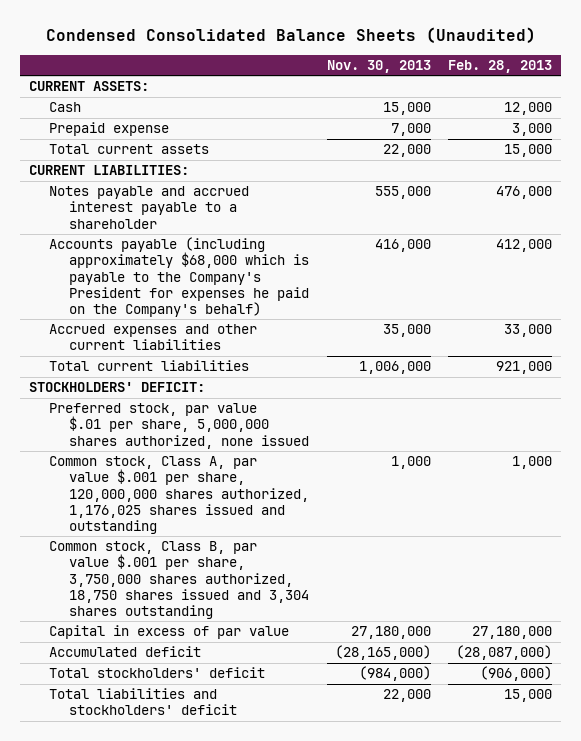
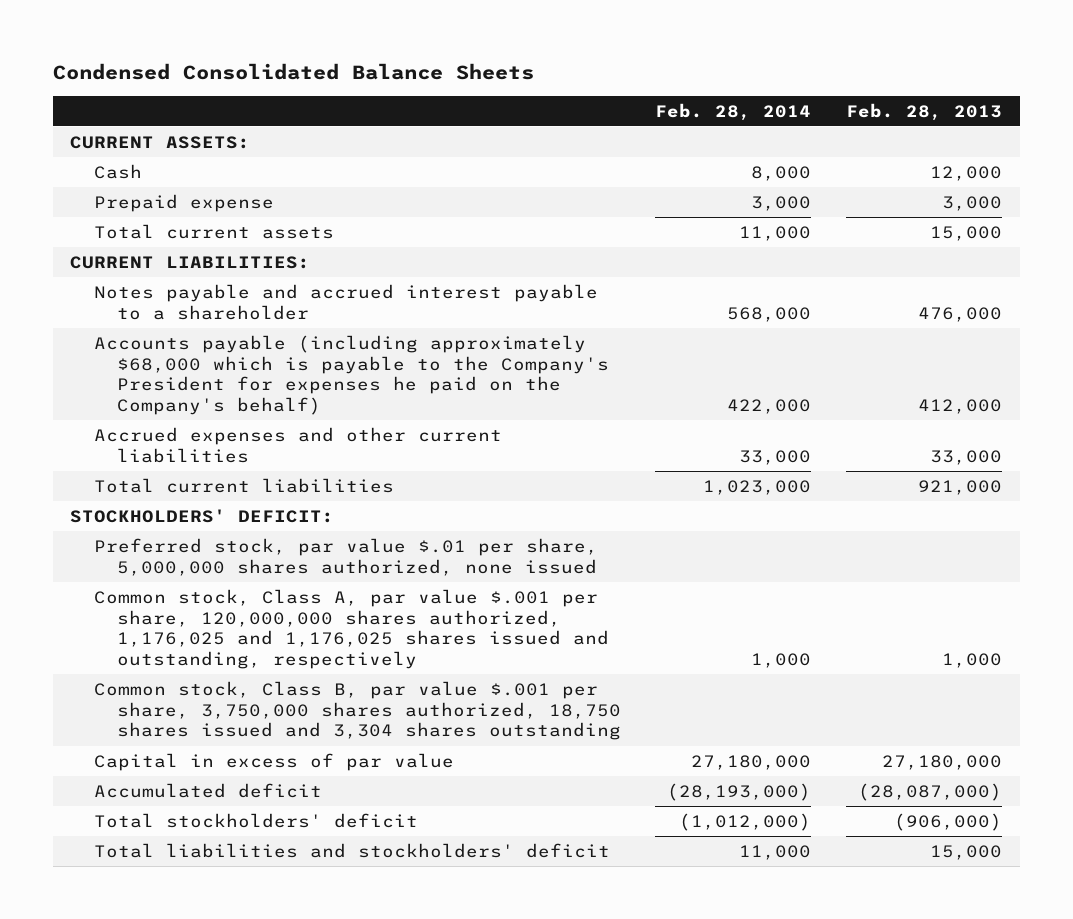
- Condensed Consolidated Balance Sheets (Unaudited)
+ Condensed Consolidated Balance Sheets
- | Nov. 30, 2013 | Feb. 28, 2013
+ | Feb. 28, 2014 | Feb. 28, 2013
- Common stock, Class A, par value $.001 per share, 120,000,000 shares authorized, 1,176,025 shares issued and outstanding | 1,000 | 1,000
+ Common stock, Class A, par value $.001 per share, 120,000,000 shares authorized, 1,176,025 and 1,176,025 shares issued and outstanding, respectively | 1,000 | 1,000

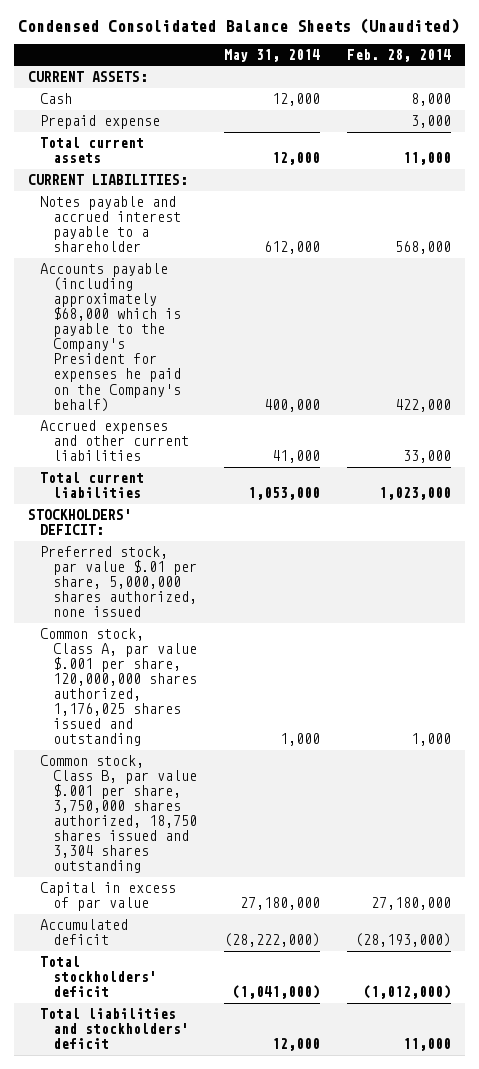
- Condensed Consolidated Balance Sheets
+ Condensed Consolidated Balance Sheets (Unaudited)
- | Feb. 28, 2014 | Feb. 28, 2013
+ | May 31, 2014 | Feb. 28, 2014
- Common stock, Class A, par value $.001 per share, 120,000,000 shares authorized, 1,176,025 and 1,176,025 shares issued and outstanding, respectively | 1,000 | 1,000
+ Common stock, Class A, par value $.001 per share, 120,000,000 shares authorized, 1,176,025 shares issued and outstanding | 1,000 | 1,000

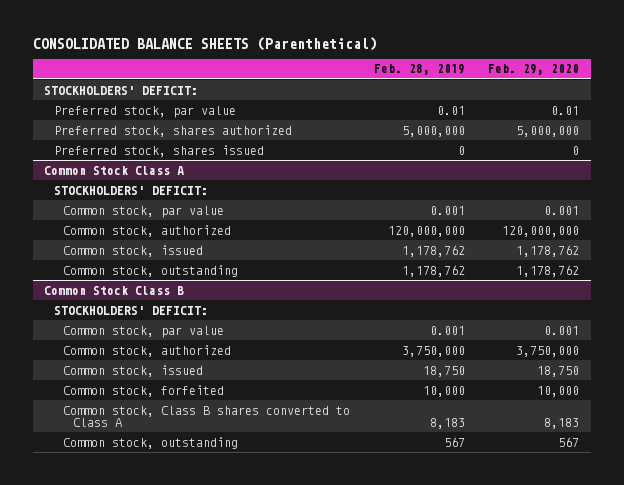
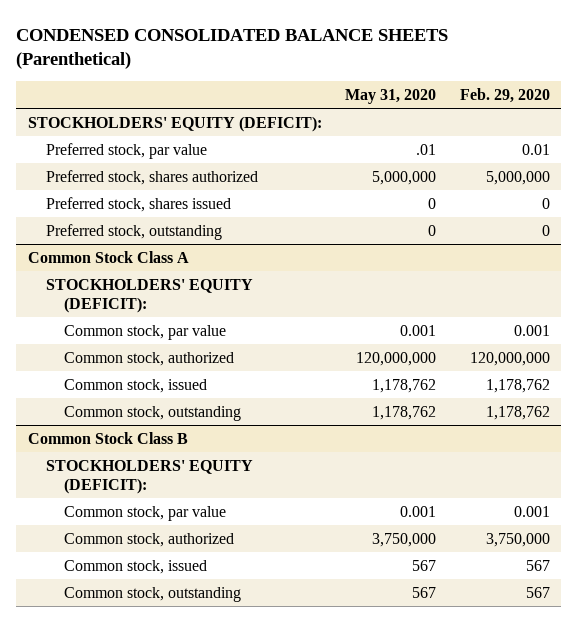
- CONSOLIDATED BALANCE SHEETS (Parenthetical)
+ CONDENSED CONSOLIDATED BALANCE SHEETS (Parenthetical)
- | Feb. 28, 2019 | Feb. 29, 2020
+ | May 31, 2020 | Feb. 29, 2020
- STOCKHOLDERS' DEFICIT:
+ STOCKHOLDERS' EQUITY (DEFICIT):
+ Preferred stock, outstanding | 0 | 0
@ Common Stock Class A
- STOCKHOLDERS' DEFICIT:
+ STOCKHOLDERS' EQUITY (DEFICIT):
@ Common Stock Class B
- STOCKHOLDERS' DEFICIT:
+ STOCKHOLDERS' EQUITY (DEFICIT):
- Common stock, issued | 18,750 | 18,750
- Common stock, forfeited | 10,000 | 10,000
- Common stock, Class B shares converted to Class A | 8,183 | 8,183
+ Common stock, issued | 567 | 567

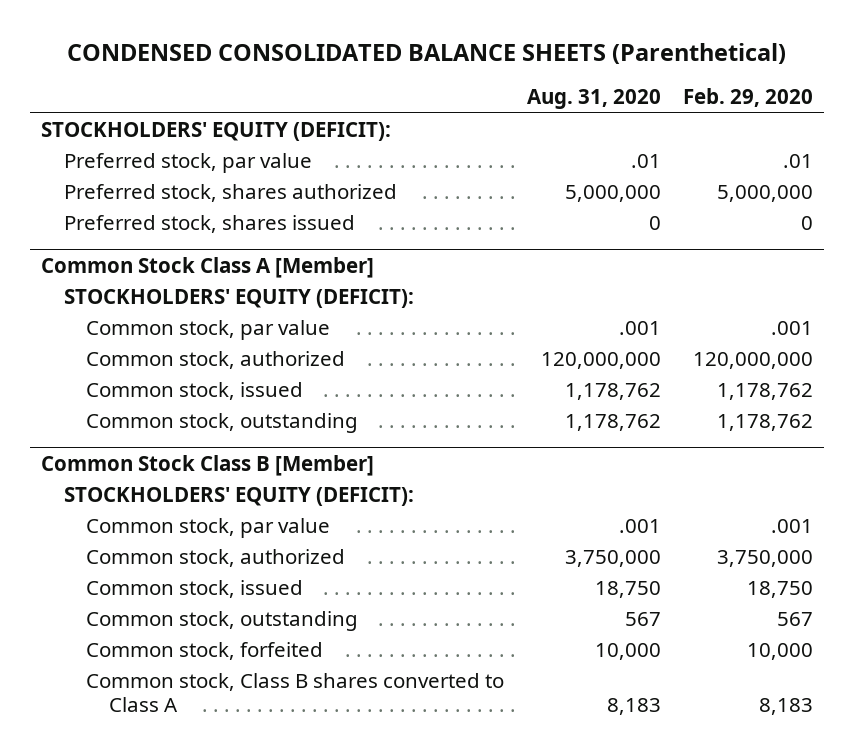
- | May 31, 2020 | Feb. 29, 2020
+ | Aug. 31, 2020 | Feb. 29, 2020
- Preferred stock, par value | .01 | 0.01
+ Preferred stock, par value | .01 | .01
- Preferred stock, outstanding | 0 | 0
- Common Stock Class A
+ Common Stock Class A [Member]
- Common stock, par value | 0.001 | 0.001
+ Common stock, par value | .001 | .001
- Common Stock Class B
+ Common Stock Class B [Member]
- Common stock, par value | 0.001 | 0.001
+ Common stock, par value | .001 | .001
- Common stock, issued | 567 | 567
+ Common stock, issued | 18,750 | 18,750
+ Common stock, forfeited | 10,000 | 10,000
+ Common stock, Class B shares converted to Class A | 8,183 | 8,183

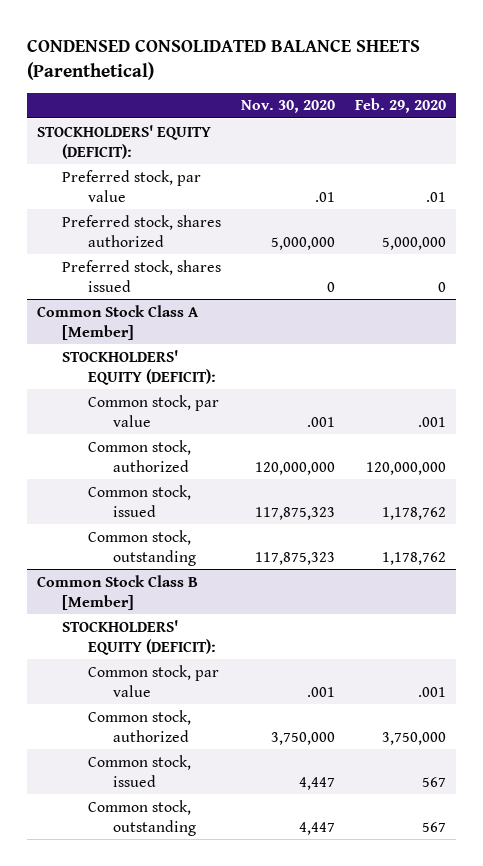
- | Aug. 31, 2020 | Feb. 29, 2020
+ | Nov. 30, 2020 | Feb. 29, 2020
@ Common Stock Class B [Member]
- Common stock, issued | 18,750 | 18,750
+ Common stock, issued | 4,447 | 567
- Common stock, forfeited | 10,000 | 10,000
- Common stock, Class B shares converted to Class A | 8,183 | 8,183

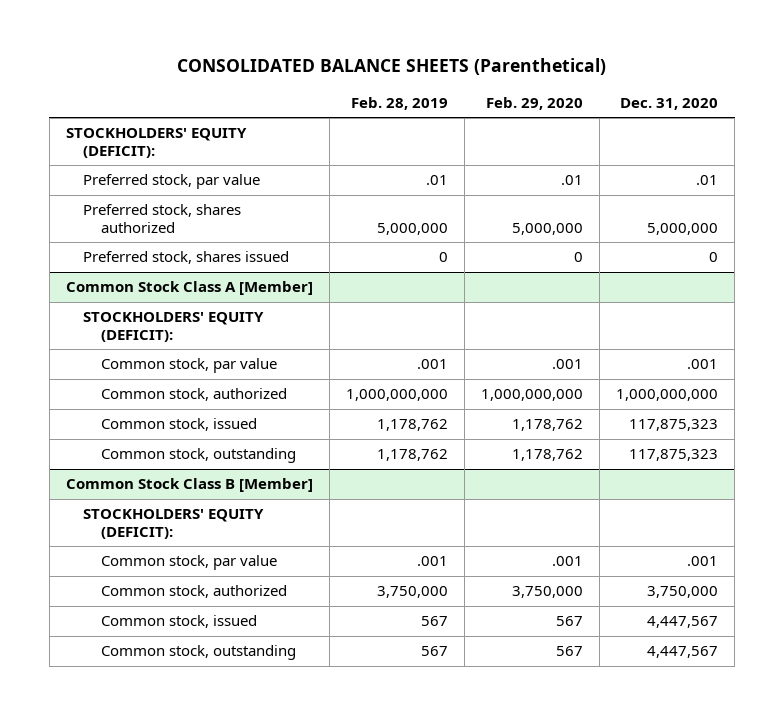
- CONDENSED CONSOLIDATED BALANCE SHEETS (Parenthetical)
+ CONSOLIDATED BALANCE SHEETS (Parenthetical)
- | Nov. 30, 2020 | Feb. 29, 2020
+ | Feb. 28, 2019 | Feb. 29, 2020 | Dec. 31, 2020
@ Common Stock Class A [Member]
- Common stock, authorized | 120,000,000 | 120,000,000
+ Common stock, authorized | 1,000,000,000 | 1,000,000,000 | 1,000,000,000

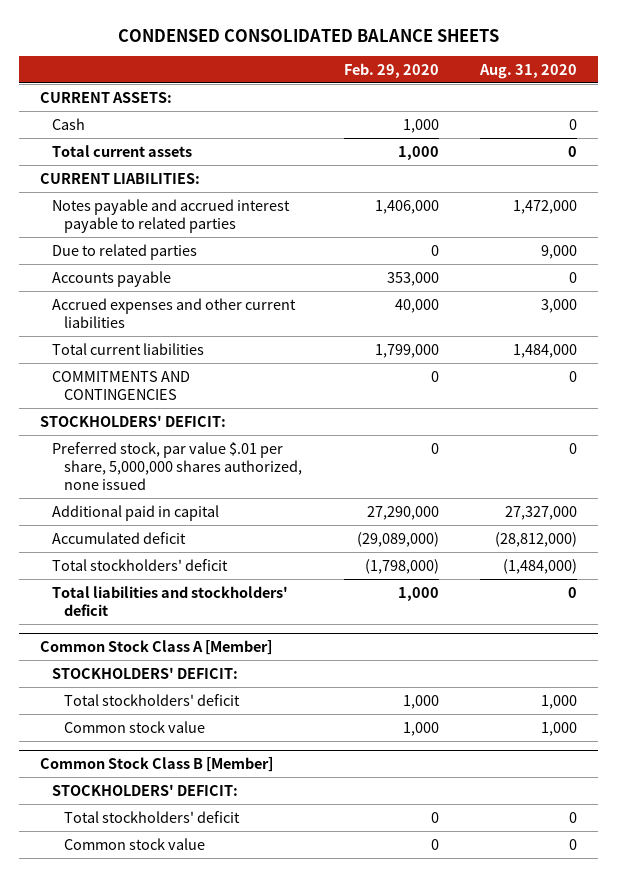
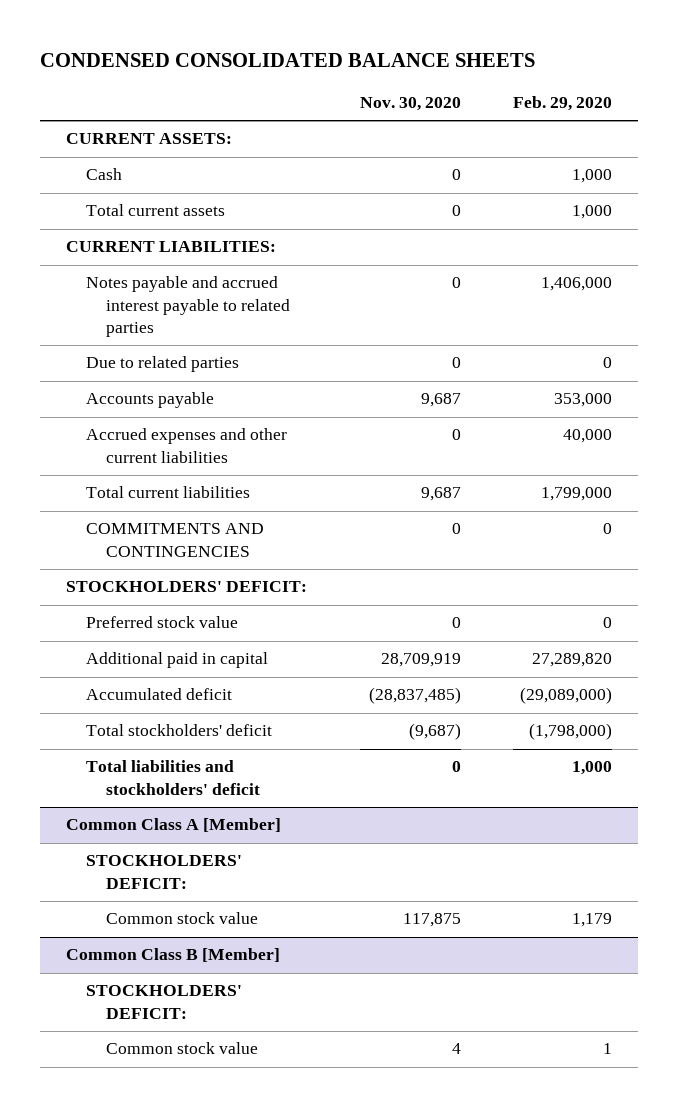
- | Feb. 29, 2020 | Aug. 31, 2020
+ | Nov. 30, 2020 | Feb. 29, 2020
- Preferred stock, par value $.01 per share, 5,000,000 shares authorized, none issued | 0 | 0
- Additional paid in capital | 27,290,000 | 27,327,000
+ Preferred stock value | 0 | 0
+ Additional paid in capital | 28,709,919 | 27,289,820
- Common Stock Class A [Member]
+ Common Class A [Member]
- Total stockholders' deficit | 1,000 | 1,000
- Common stock value | 1,000 | 1,000
- Common Stock Class B [Member]
+ Common stock value | 117,875 | 1,179
+ Common Class B [Member]
- Total stockholders' deficit | 0 | 0
- Common stock value | 0 | 0
+ Common stock value | 4 | 1

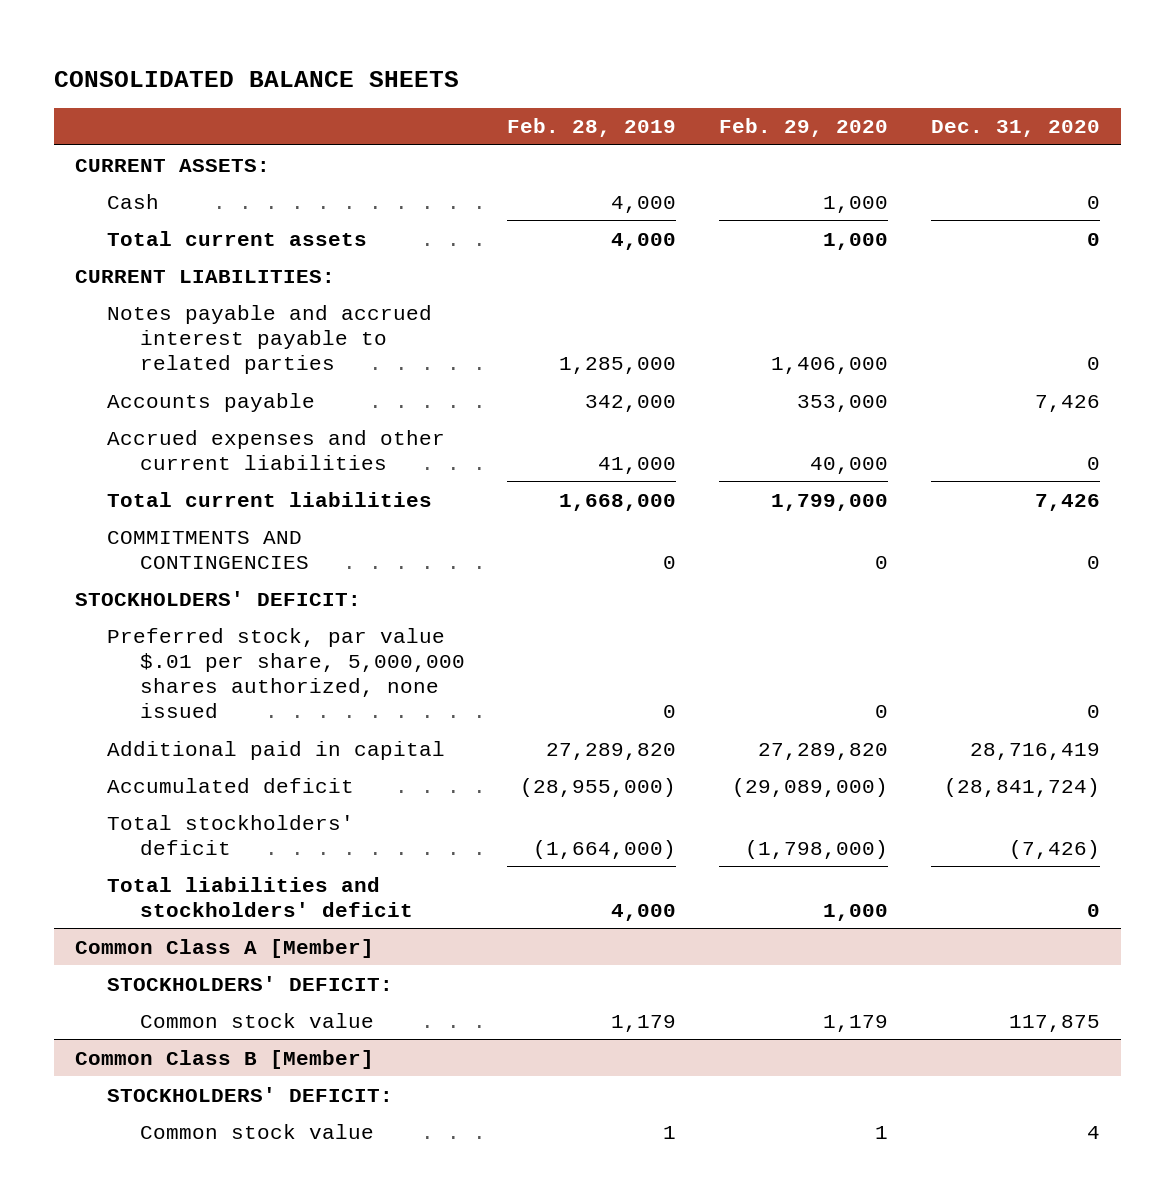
- CONDENSED CONSOLIDATED BALANCE SHEETS
+ CONSOLIDATED BALANCE SHEETS
- | Nov. 30, 2020 | Feb. 29, 2020
+ | Feb. 28, 2019 | Feb. 29, 2020 | Dec. 31, 2020
- Due to related parties | 0 | 0
- Preferred stock value | 0 | 0
+ Preferred stock, par value $.01 per share, 5,000,000 shares authorized, none issued | 0 | 0 | 0

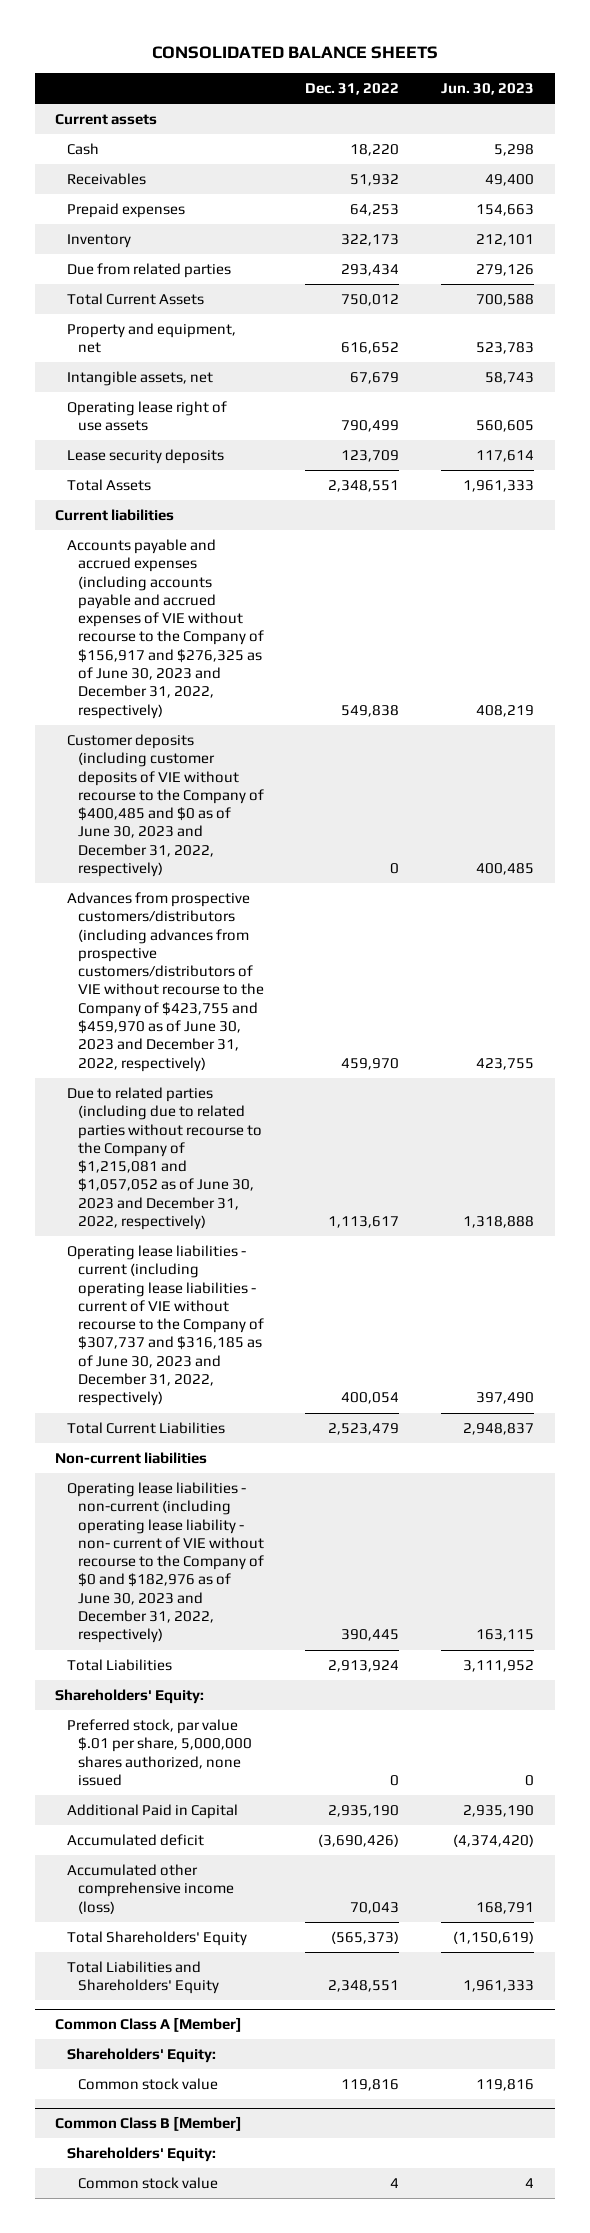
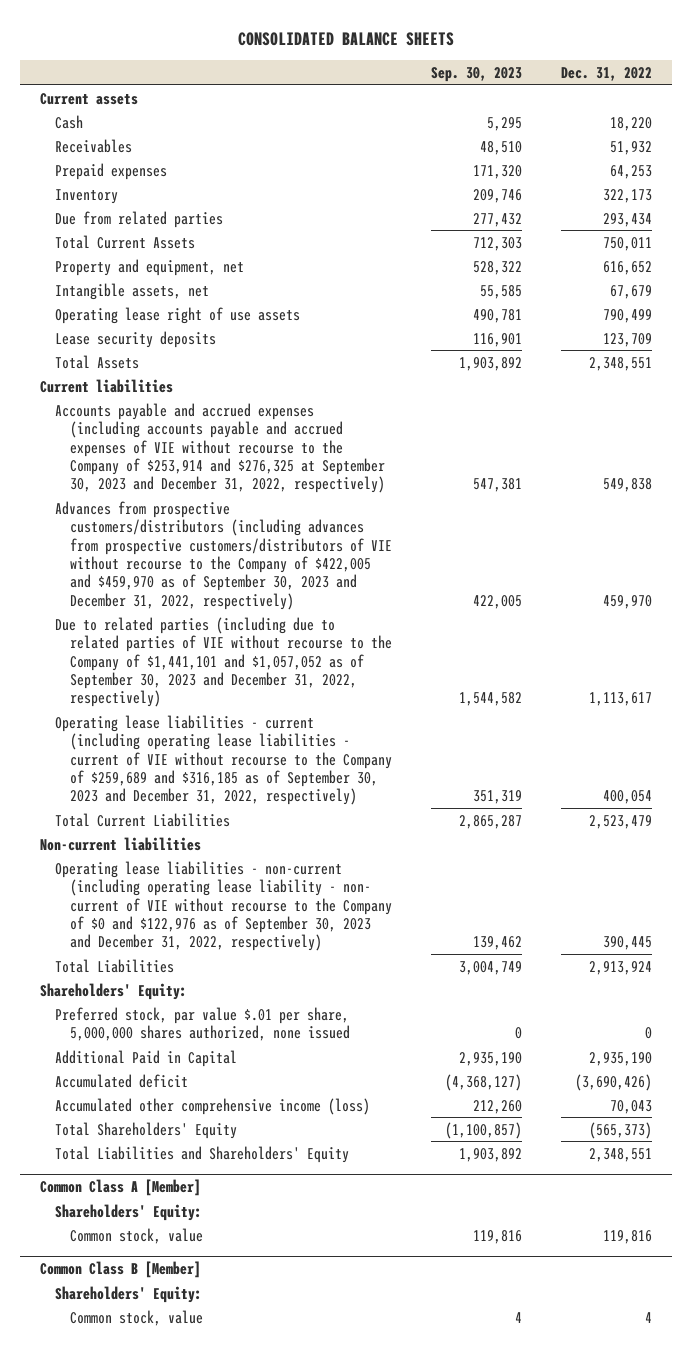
- | Dec. 31, 2022 | Jun. 30, 2023
+ | Sep. 30, 2023 | Dec. 31, 2022
- Total Current Assets | 750,012 | 700,588
+ Total Current Assets | 712,303 | 750,011
- Accounts payable and accrued expenses (including accounts payable and accrued expenses of VIE without recourse to the Company of $156,917 and $276,325 as of June 30, 2023 and December 31, 2022, respectively) | 549,838 | 408,219
- Customer deposits (including customer deposits of VIE without recourse to the Company of $400,485 and $0 as of June 30, 2023 and December 31, 2022, respectively) | 0 | 400,485
- Advances from prospective customers/distributors (including advances from prospective customers/distributors of VIE without recourse to the Company of $423,755 and $459,970 as of June 30, 2023 and December 31, 2022, respectively) | 459,970 | 423,755
- Due to related parties (including due to related parties without recourse to the Company of $1,215,081 and $1,057,052 as of June 30, 2023 and December 31, 2022, respectively) | 1,113,617 | 1,318,888
- Operating lease liabilities - current (including operating lease liabilities - current of VIE without recourse to the Company of $307,737 and $316,185 as of June 30, 2023 and December 31, 2022, respectively) | 400,054 | 397,490
+ Accounts payable and accrued expenses (including accounts payable and accrued expenses of VIE without recourse to the Company of $253,914 and $276,325 at September 30, 2023 and December 31, 2022, respectively) | 547,381 | 549,838
+ Advances from prospective customers/distributors (including advances from prospective customers/distributors of VIE without recourse to the Company of $422,005 and $459,970 as of September 30, 2023 and December 31, 2022, respectively) | 422,005 | 459,970
+ Due to related parties (including due to related parties of VIE without recourse to the Company of $1,441,101 and $1,057,052 as of September 30, 2023 and December 31, 2022, respectively) | 1,544,582 | 1,113,617
+ Operating lease liabilities - current (including operating lease liabilities - current of VIE without recourse to the Company of $259,689 and $316,185 as of September 30, 2023 and December 31, 2022, respectively) | 351,319 | 400,054
- Operating lease liabilities - non-current (including operating lease liability - non- current of VIE without recourse to the Company of $0 and $182,976 as of June 30, 2023 and December 31, 2022, respectively) | 390,445 | 163,115
+ Operating lease liabilities - non-current (including operating lease liability - non- current of VIE without recourse to the Company of $0 and $122,976 as of September 30, 2023 and December 31, 2022, respectively) | 139,462 | 390,445
@ Common Class A [Member]
- Common stock value | 119,816 | 119,816
+ Common stock, value | 119,816 | 119,816
@ Common Class B [Member]
- Common stock value | 4 | 4
+ Common stock, value | 4 | 4

